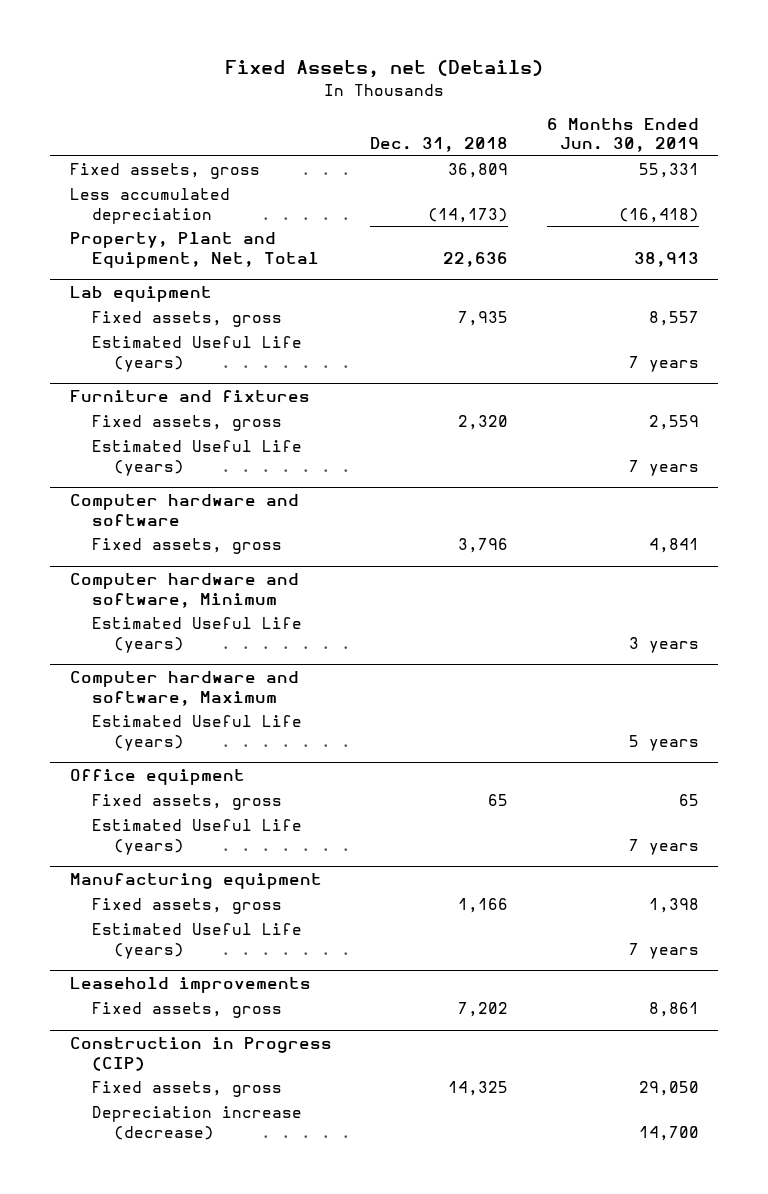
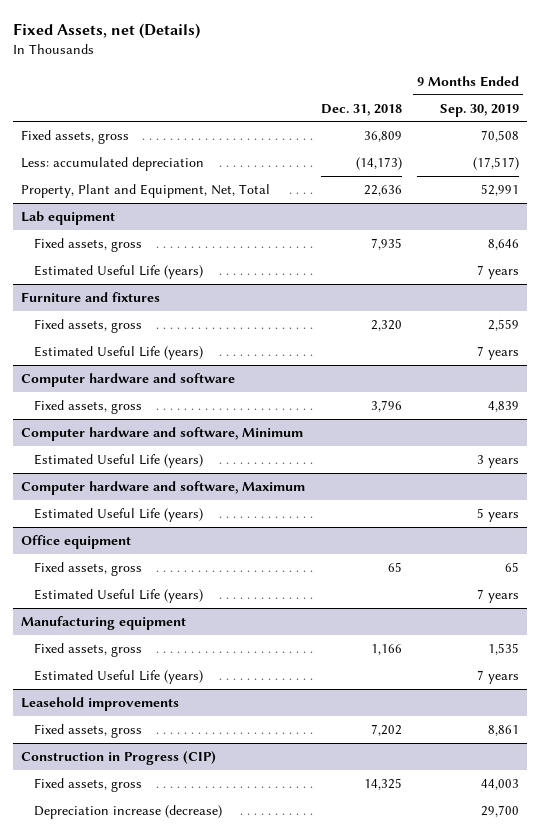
- | Dec. 31, 2018 | 6 Months Ended Jun. 30, 2019
+ | Dec. 31, 2018 | 9 Months Ended Sep. 30, 2019
- Less accumulated depreciation | (14,173) | (16,418)
+ Less: accumulated depreciation | (14,173) | (17,517)

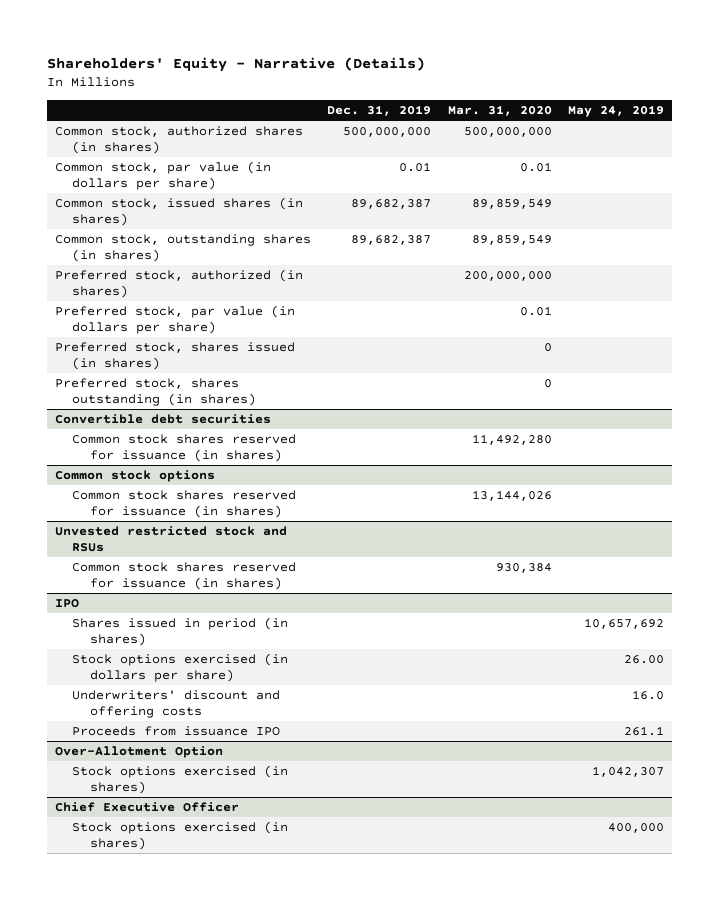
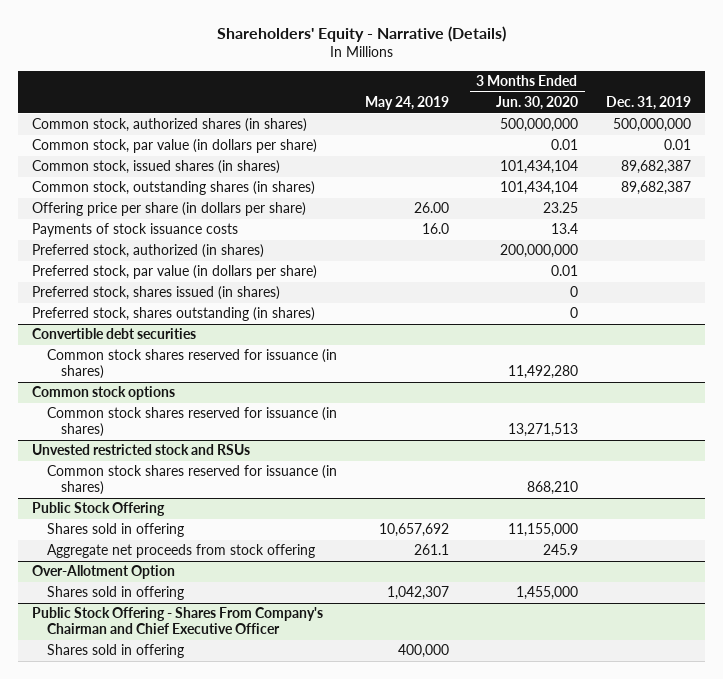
- | Dec. 31, 2019 | Mar. 31, 2020 | May 24, 2019
+ | May 24, 2019 | 3 Months Ended Jun. 30, 2020 | Dec. 31, 2019
+ Offering price per share (in dollars per share) | 26.00 | 23.25 |
+ Payments of stock issuance costs | 16.0 | 13.4 |
- IPO
- Shares issued in period (in shares) | | | 10,657,692
- Stock options exercised (in dollars per share) | | | 26.00
- Underwriters' discount and offering costs | | | 16.0
- Proceeds from issuance IPO | | | 261.1
+ Public Stock Offering
+ Shares sold in offering | 10,657,692 | 11,155,000 |
+ Aggregate net proceeds from stock offering | 261.1 | 245.9 |
@ Over-Allotment Option
- Stock options exercised (in shares) | | | 1,042,307
- Chief Executive Officer
- Stock options exercised (in shares) | | | 400,000
@ Over-Allotment Option
+ Shares sold in offering | 1,042,307 | 1,455,000 |
+ Public Stock Offering - Shares From Company's Chairman and Chief Executive Officer
+ Shares sold in offering | 400,000 | |

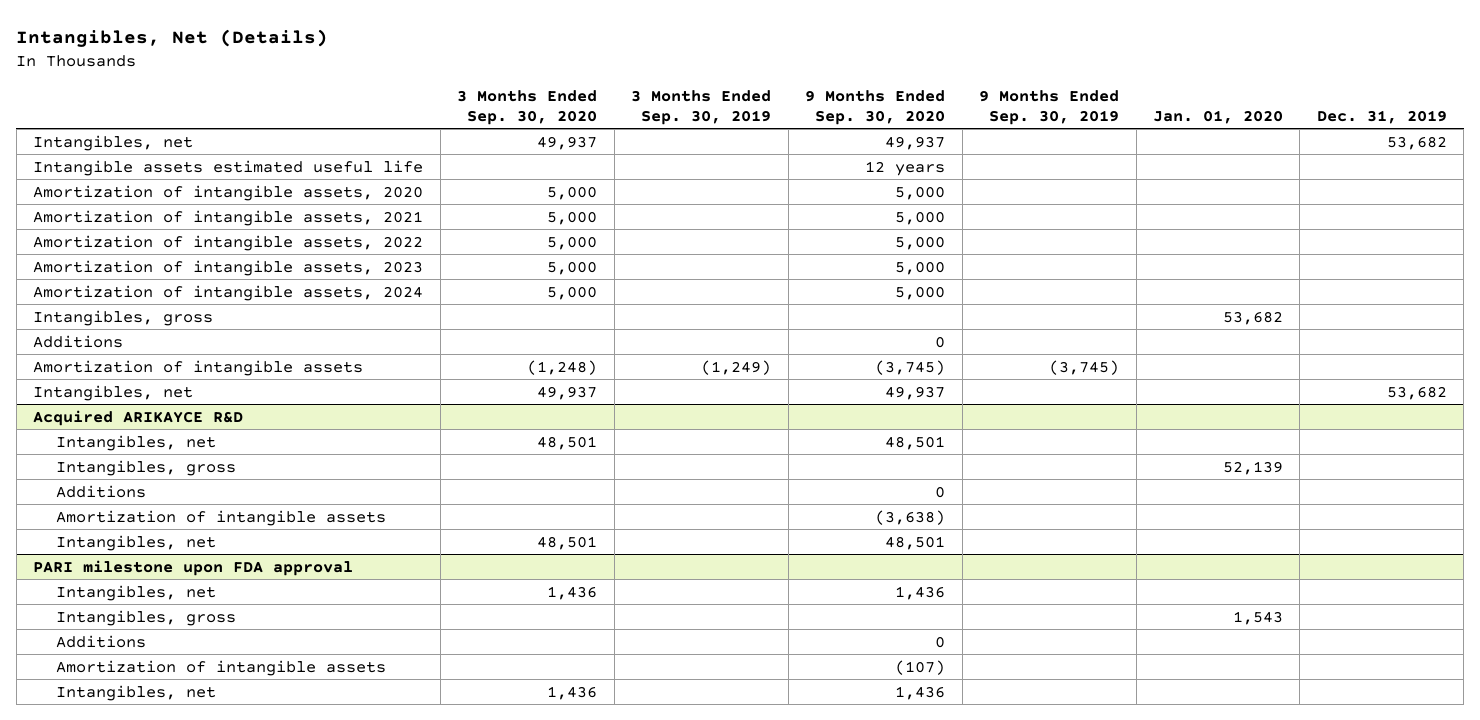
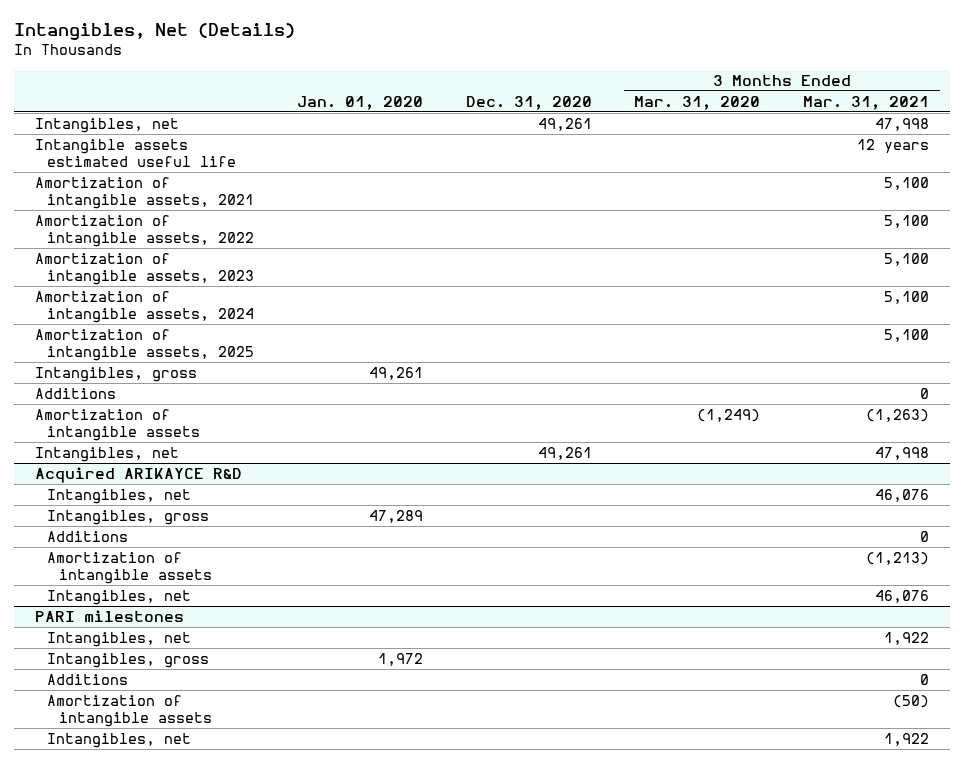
- | 3 Months Ended Sep. 30, 2020 | 3 Months Ended Sep. 30, 2019 | 9 Months Ended Sep. 30, 2020 | 9 Months Ended Sep. 30, 2019 | Jan. 01, 2020 | Dec. 31, 2019
+ | Jan. 01, 2020 | Dec. 31, 2020 | 3 Months Ended Mar. 31, 2020 | 3 Months Ended Mar. 31, 2021
- Amortization of intangible assets, 2020 | 5,000 | | 5,000 | | |
- Intangibles, gross | | | | | 53,682 |
+ Amortization of intangible assets, 2025 | | | | 5,100
+ Intangibles, gross | 49,261 | | |
@ Acquired ARIKAYCE R&D
- Intangibles, gross | | | | | 52,139 |
+ Intangibles, gross | 47,289 | | |
- PARI milestone upon FDA approval
+ PARI milestones
- Intangibles, gross | | | | | 1,543 |
+ Intangibles, gross | 1,972 | | |

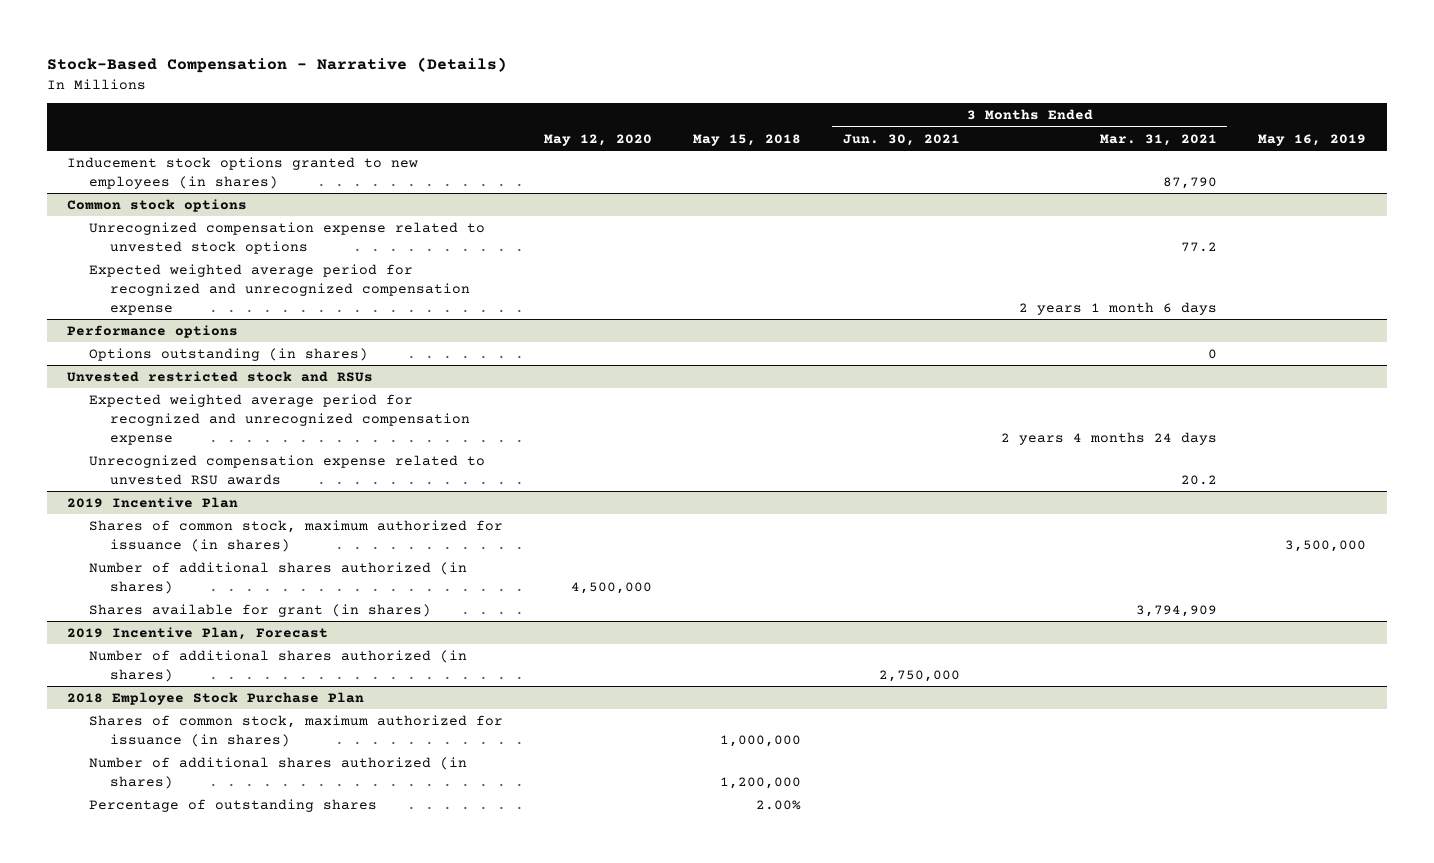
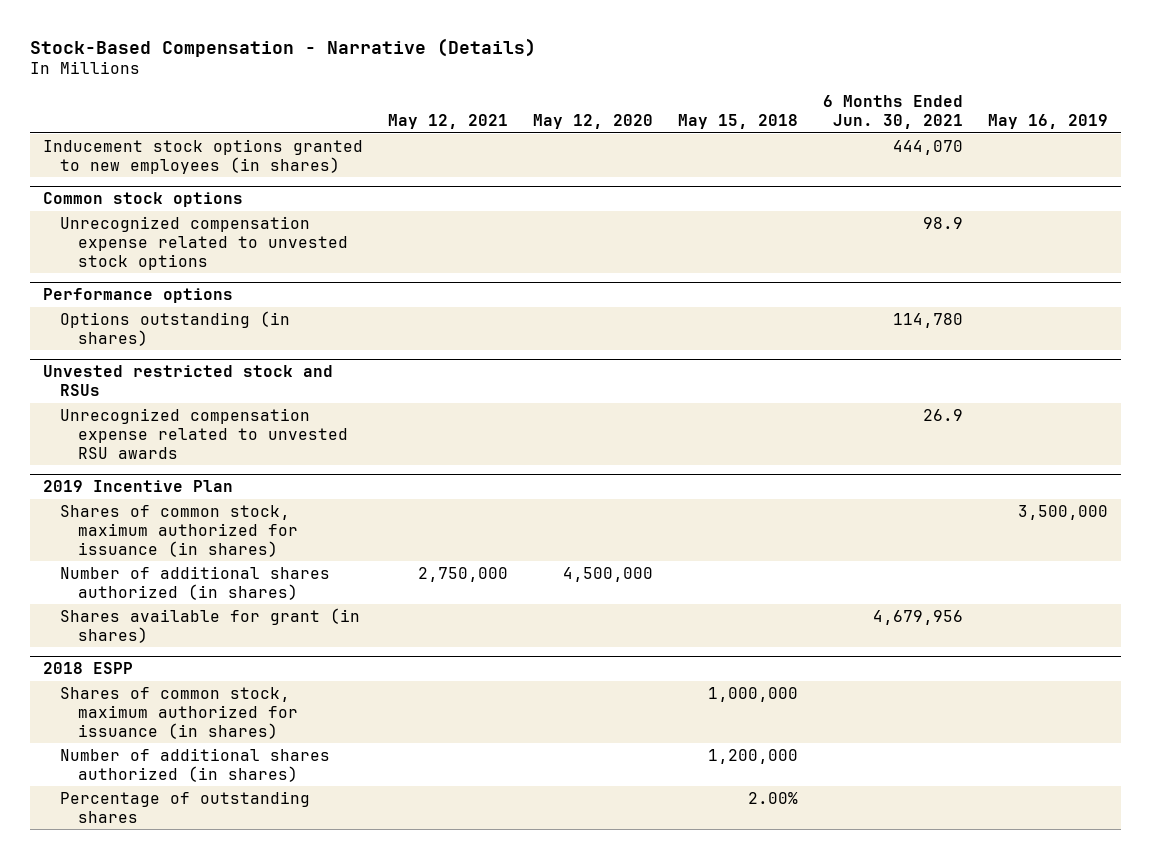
- | May 12, 2020 | May 15, 2018 | 3 Months Ended Jun. 30, 2021 | 3 Months Ended Mar. 31, 2021 | May 16, 2019
+ | May 12, 2021 | May 12, 2020 | May 15, 2018 | 6 Months Ended Jun. 30, 2021 | May 16, 2019
@ Common stock options
- Expected weighted average period for recognized and unrecognized compensation expense | | | | 2 years 1 month 6 days |
@ Unvested restricted stock and RSUs
- Expected weighted average period for recognized and unrecognized compensation expense | | | | 2 years 4 months 24 days |
- 2019 Incentive Plan, Forecast
- Number of additional shares authorized (in shares) | | | 2,750,000 | |
- 2018 Employee Stock Purchase Plan
+ 2018 ESPP

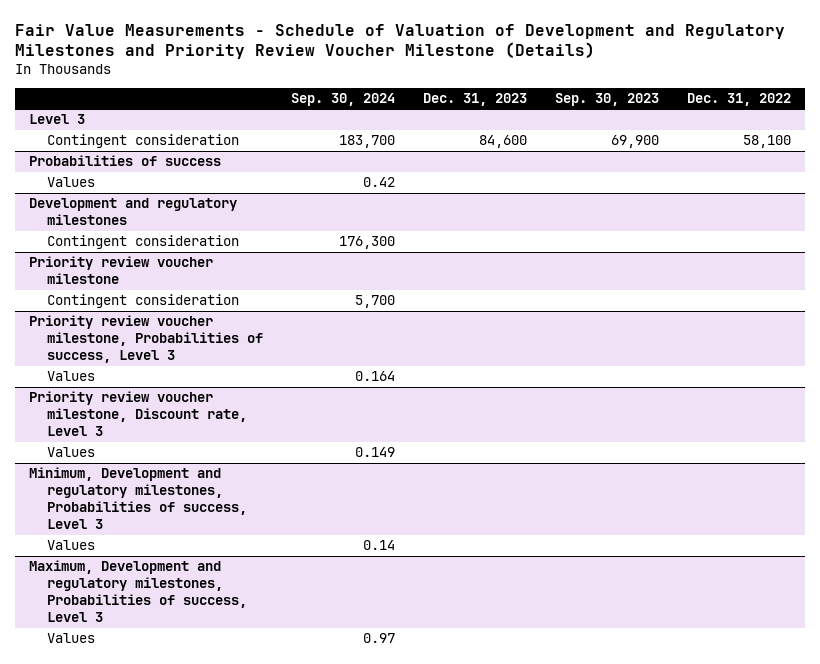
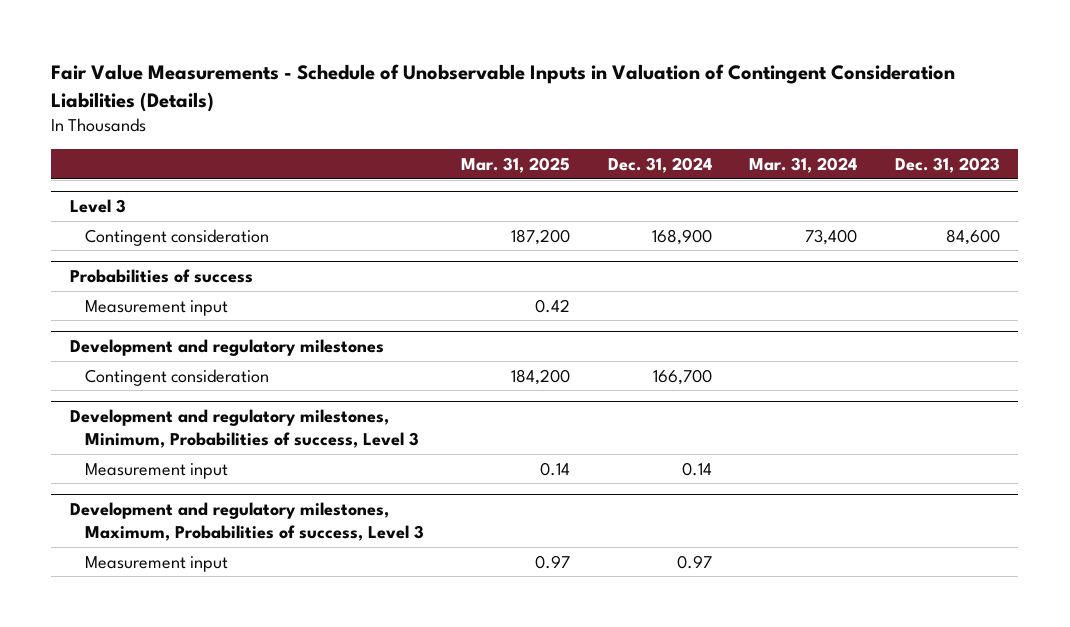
- Fair Value Measurements - Schedule of Valuation of Development and Regulatory Milestones and Priority Review Voucher Milestone (Details)
+ Fair Value Measurements - Schedule of Unobservable Inputs in Valuation of Contingent Consideration Liabilities (Details)
- | Sep. 30, 2024 | Dec. 31, 2023 | Sep. 30, 2023 | Dec. 31, 2022
+ | Mar. 31, 2025 | Dec. 31, 2024 | Mar. 31, 2024 | Dec. 31, 2023
@ Probabilities of success
- Values | 0.42 | | |
+ Measurement input | 0.42 | | |
- Priority review voucher milestone
- Contingent consideration | 5,700 | | |
- Priority review voucher milestone, Probabilities of success, Level 3
- Values | 0.164 | | |
- Priority review voucher milestone, Discount rate, Level 3
- Values | 0.149 | | |
- Minimum, Development and regulatory milestones, Probabilities of success, Level 3
- Values | 0.14 | | |
- Maximum, Development and regulatory milestones, Probabilities of success, Level 3
- Values | 0.97 | | |
+ Development and regulatory milestones, Minimum, Probabilities of success, Level 3
+ Measurement input | 0.14 | 0.14 | |
+ Development and regulatory milestones, Maximum, Probabilities of success, Level 3
+ Measurement input | 0.97 | 0.97 | |

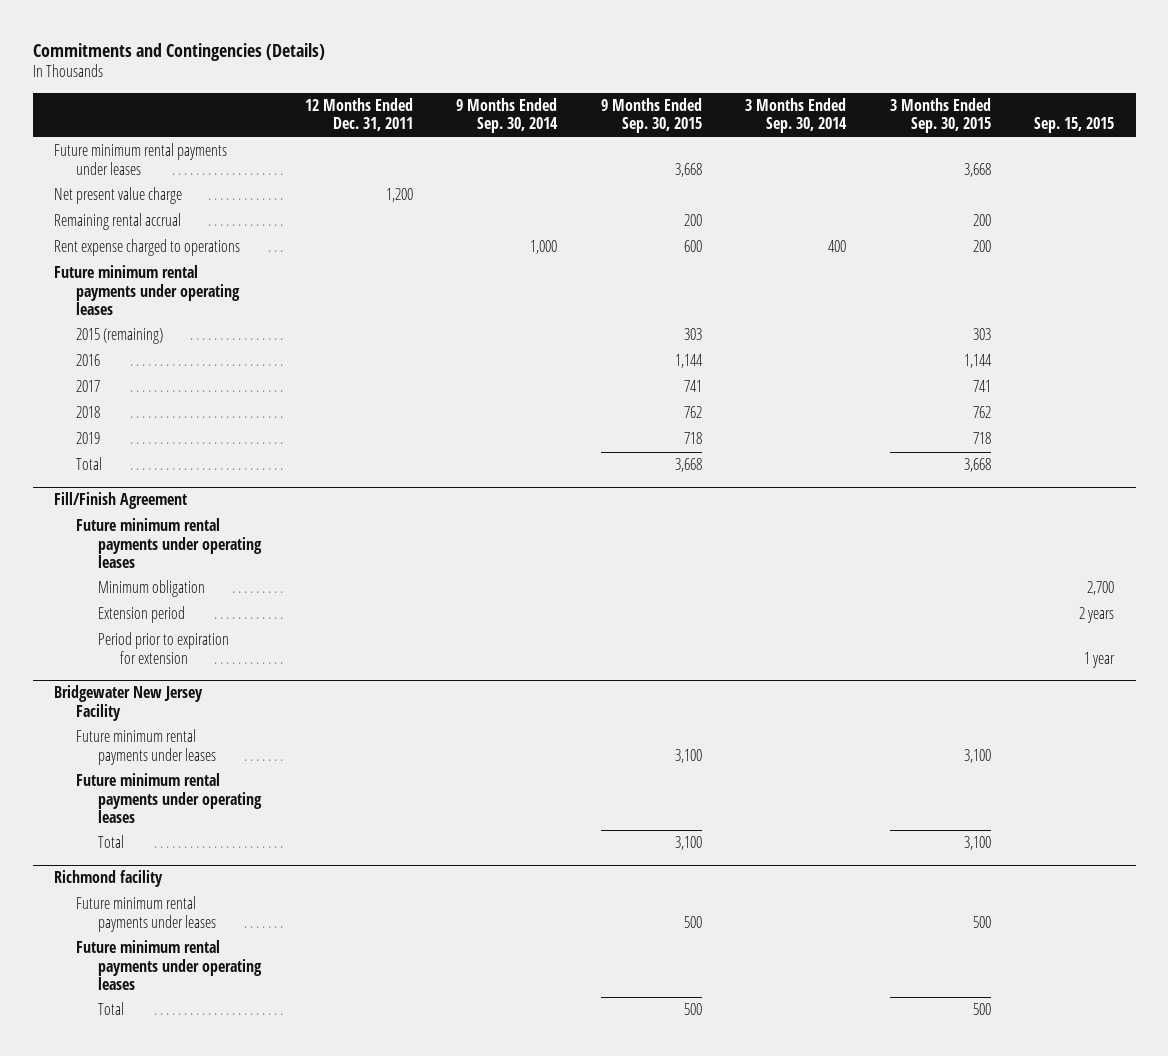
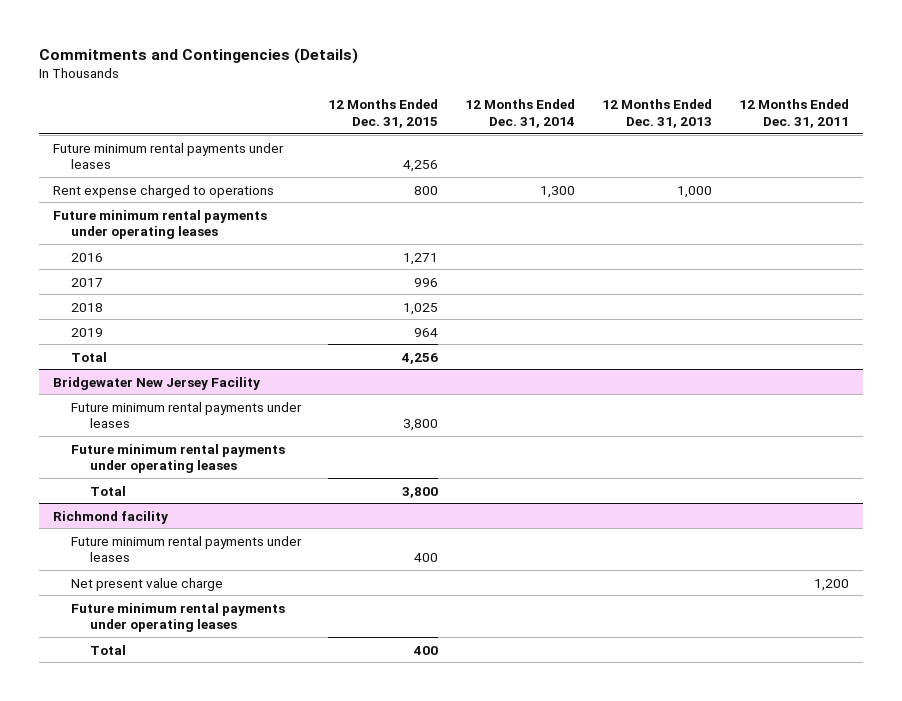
- | 12 Months Ended Dec. 31, 2011 | 9 Months Ended Sep. 30, 2014 | 9 Months Ended Sep. 30, 2015 | 3 Months Ended Sep. 30, 2014 | 3 Months Ended Sep. 30, 2015 | Sep. 15, 2015
+ | 12 Months Ended Dec. 31, 2015 | 12 Months Ended Dec. 31, 2014 | 12 Months Ended Dec. 31, 2013 | 12 Months Ended Dec. 31, 2011
- Net present value charge | 1,200 | | | | |
- Remaining rental accrual | | | 200 | | 200 |
- 2015 (remaining) | | | 303 | | 303 |
- Fill/Finish Agreement
- Future minimum rental payments under operating leases
- Minimum obligation | | | | | | 2,700
- Extension period | | | | | | 2 years
- Period prior to expiration for extension | | | | | | 1 year
@ Richmond facility
+ Net present value charge | | | | 1,200

